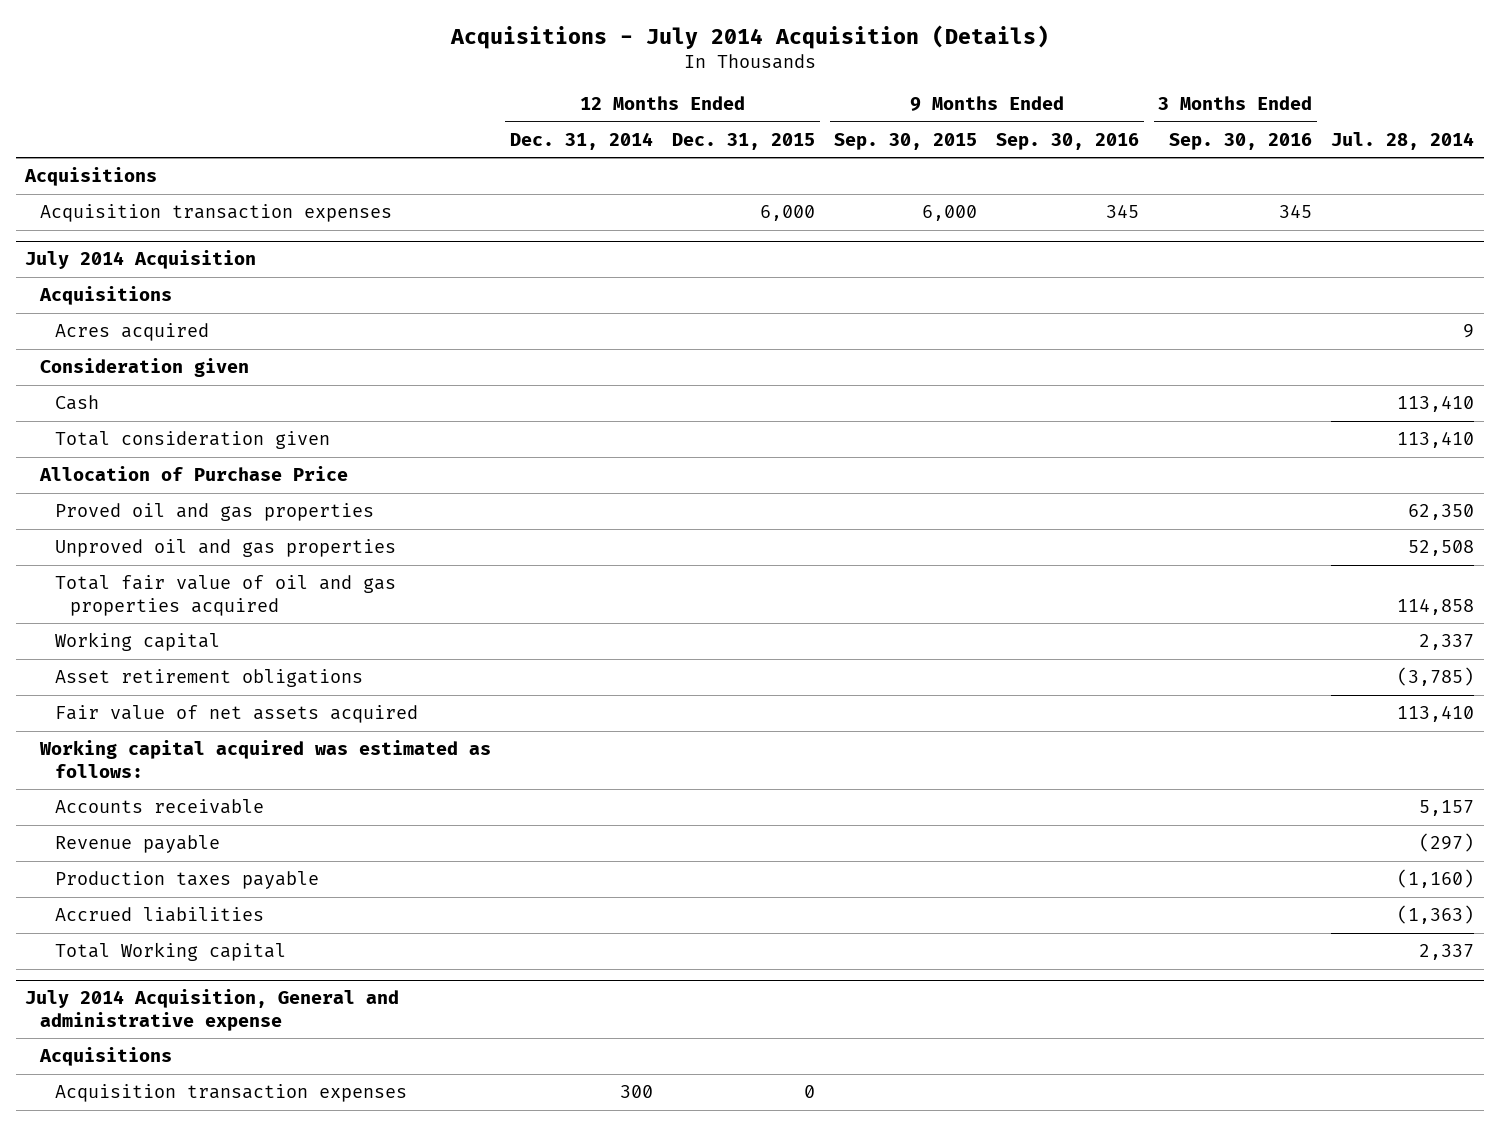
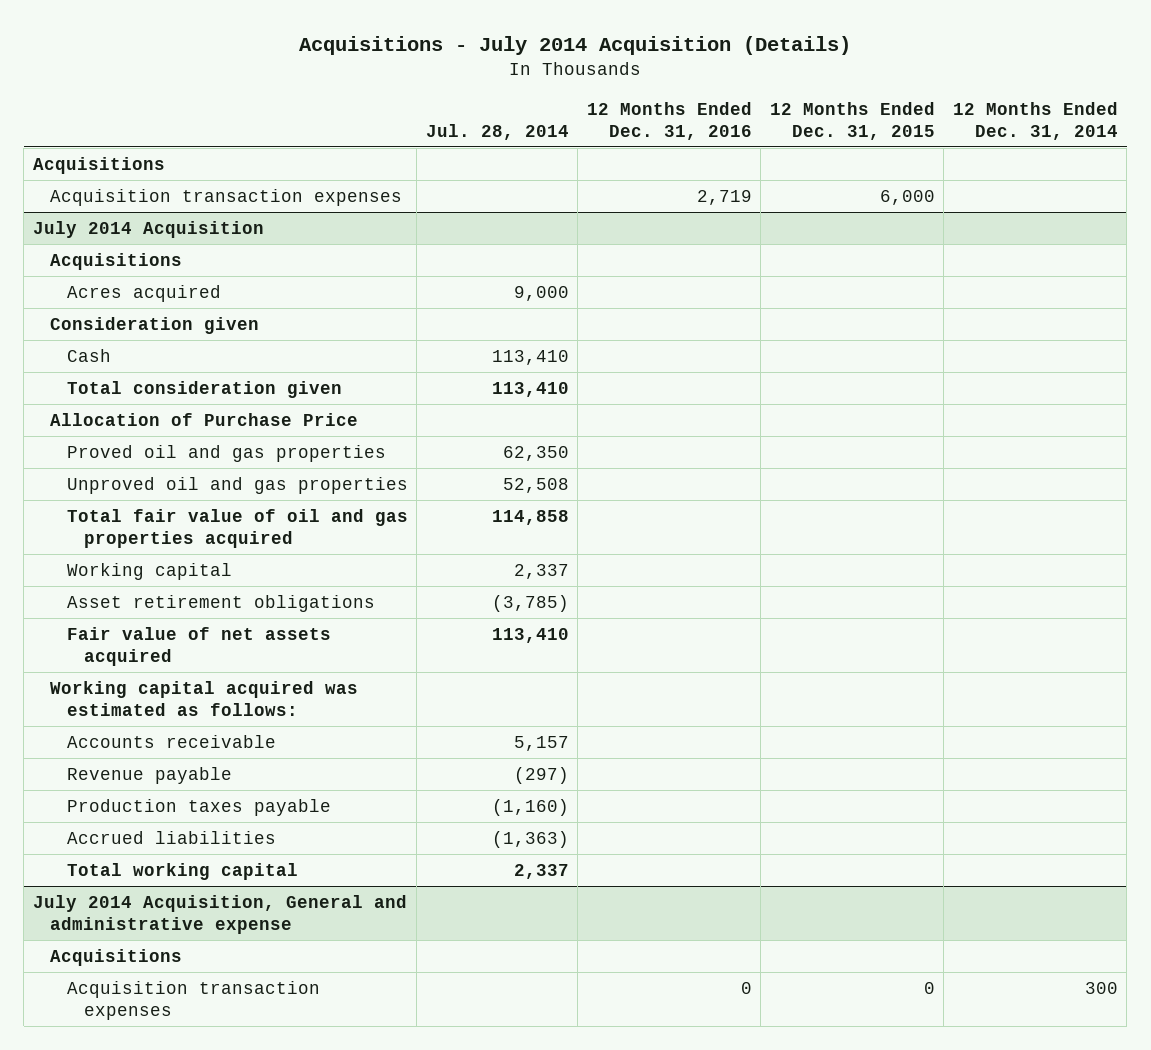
- | 12 Months Ended Dec. 31, 2014 | 12 Months Ended Dec. 31, 2015 | 9 Months Ended Sep. 30, 2015 | 9 Months Ended Sep. 30, 2016 | 3 Months Ended Sep. 30, 2016 | Jul. 28, 2014
+ | Jul. 28, 2014 | 12 Months Ended Dec. 31, 2016 | 12 Months Ended Dec. 31, 2015 | 12 Months Ended Dec. 31, 2014
@ July 2014 Acquisition
- Acres acquired | | | | | | 9
+ Acres acquired | 9,000 | | |
- Total Working capital | | | | | | 2,337
+ Total working capital | 2,337 | | |

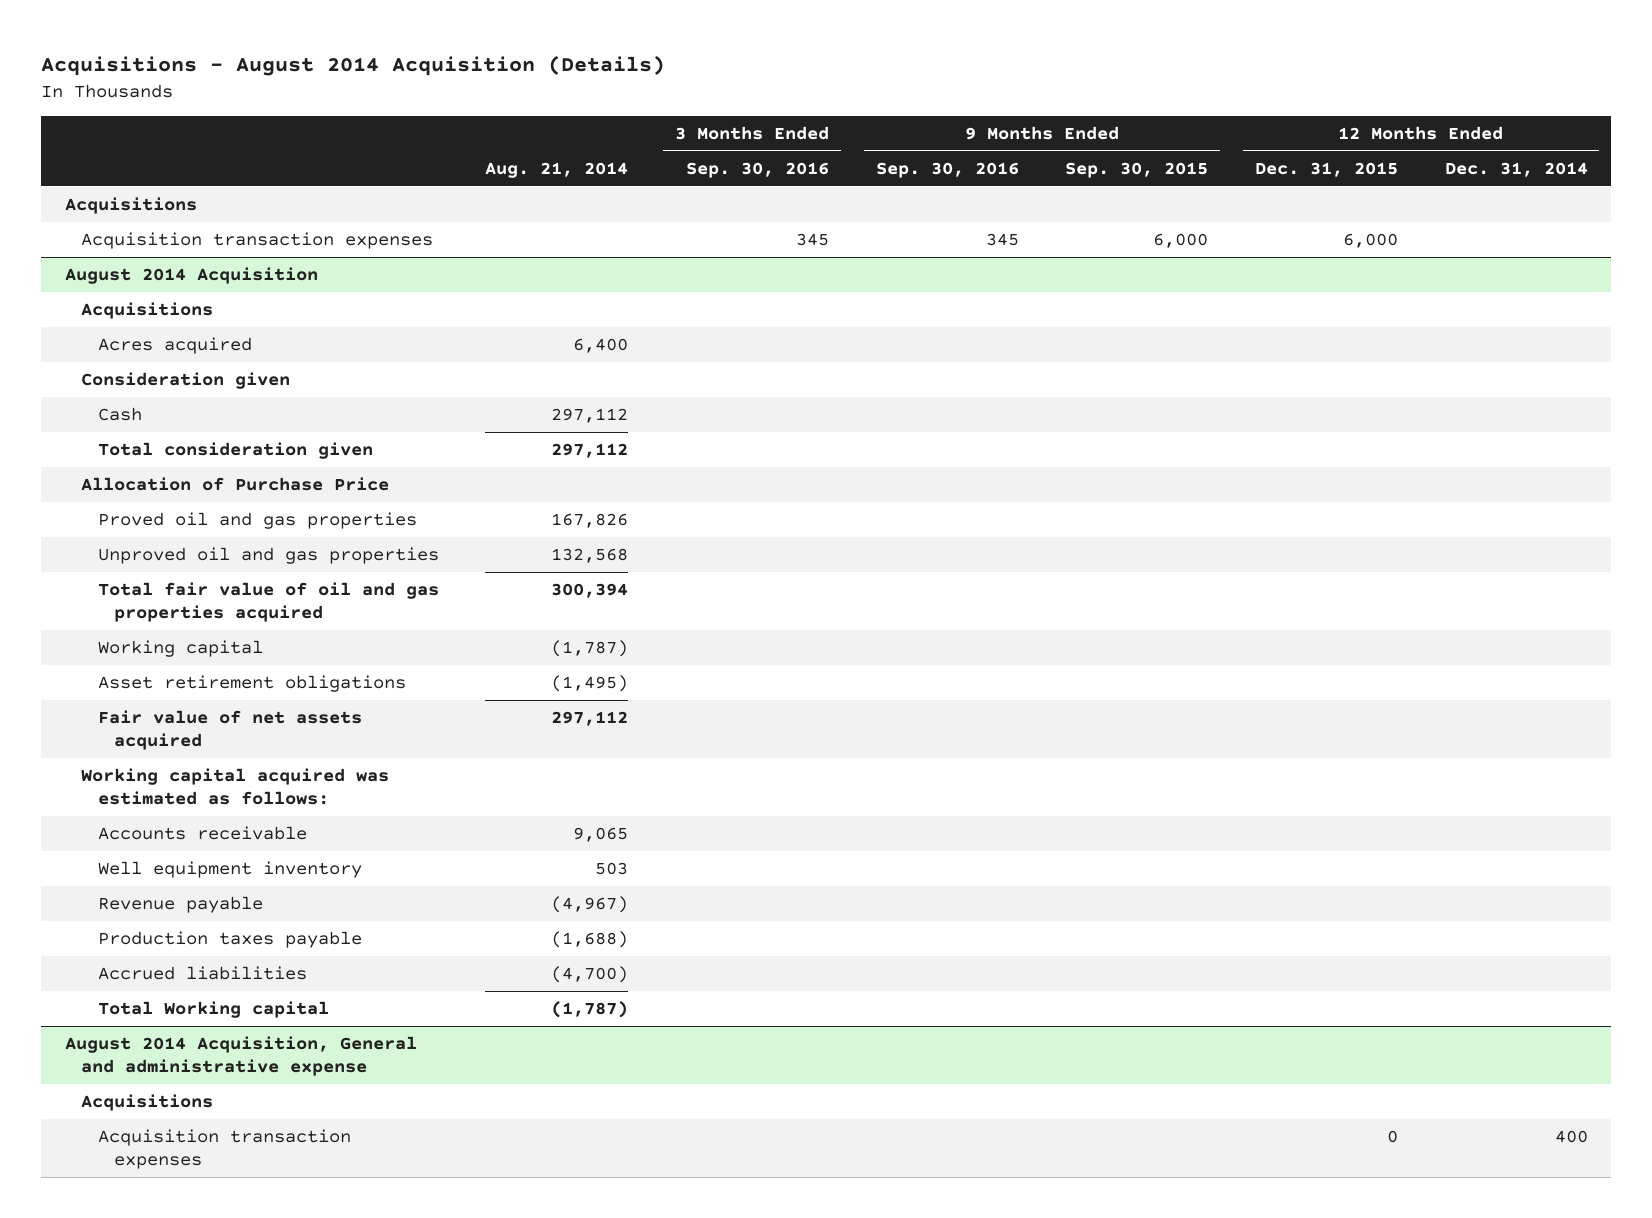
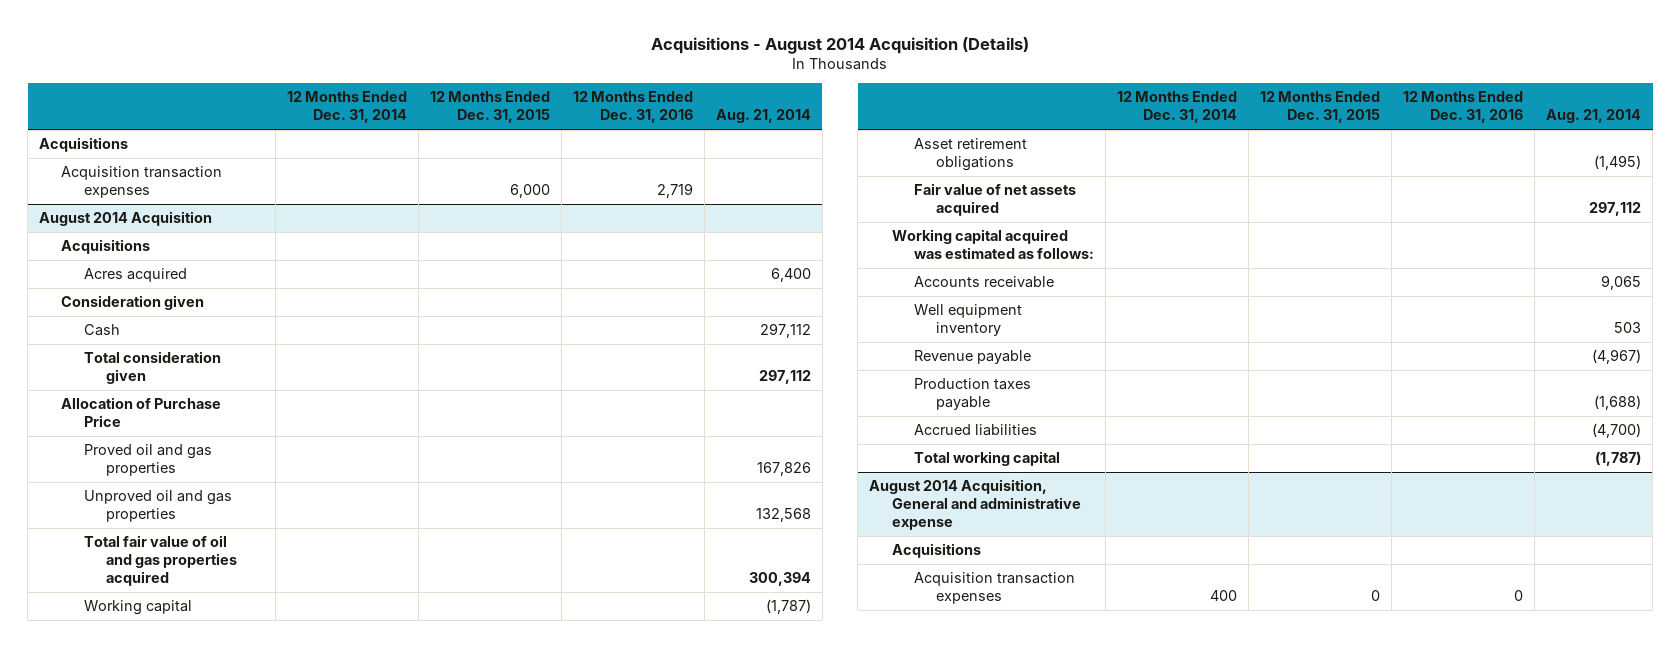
- | Aug. 21, 2014 | 3 Months Ended Sep. 30, 2016 | 9 Months Ended Sep. 30, 2016 | 9 Months Ended Sep. 30, 2015 | 12 Months Ended Dec. 31, 2015 | 12 Months Ended Dec. 31, 2014
+ | 12 Months Ended Dec. 31, 2014 | 12 Months Ended Dec. 31, 2015 | 12 Months Ended Dec. 31, 2016 | Aug. 21, 2014
@ August 2014 Acquisition
- Total Working capital | (1,787) | | | | |
+ Total working capital | | | | (1,787)

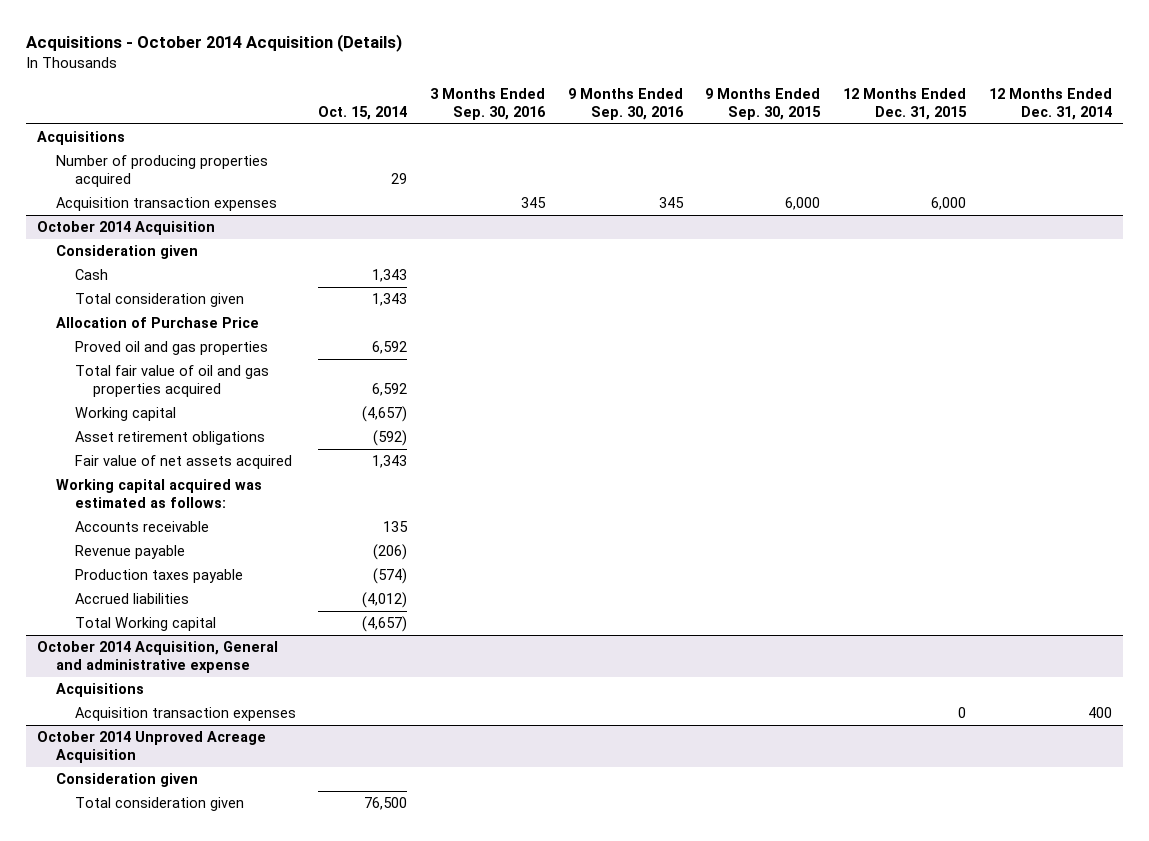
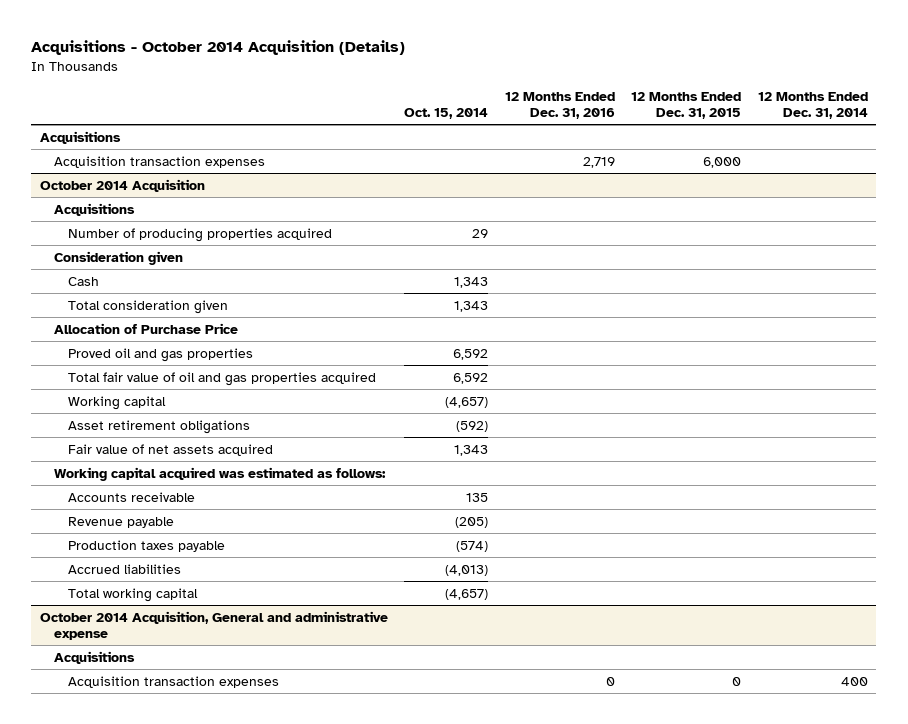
- | Oct. 15, 2014 | 3 Months Ended Sep. 30, 2016 | 9 Months Ended Sep. 30, 2016 | 9 Months Ended Sep. 30, 2015 | 12 Months Ended Dec. 31, 2015 | 12 Months Ended Dec. 31, 2014
+ | Oct. 15, 2014 | 12 Months Ended Dec. 31, 2016 | 12 Months Ended Dec. 31, 2015 | 12 Months Ended Dec. 31, 2014
- Number of producing properties acquired | 29 | | | | |
@ October 2014 Acquisition
+ Acquisitions
+ Number of producing properties acquired | 29 | | |
- Revenue payable | (206) | | | | |
+ Revenue payable | (205) | | |
- Accrued liabilities | (4,012) | | | | |
- Total Working capital | (4,657) | | | | |
+ Accrued liabilities | (4,013) | | |
+ Total working capital | (4,657) | | |
- October 2014 Unproved Acreage Acquisition
- Consideration given
- Total consideration given | 76,500 | | | | |

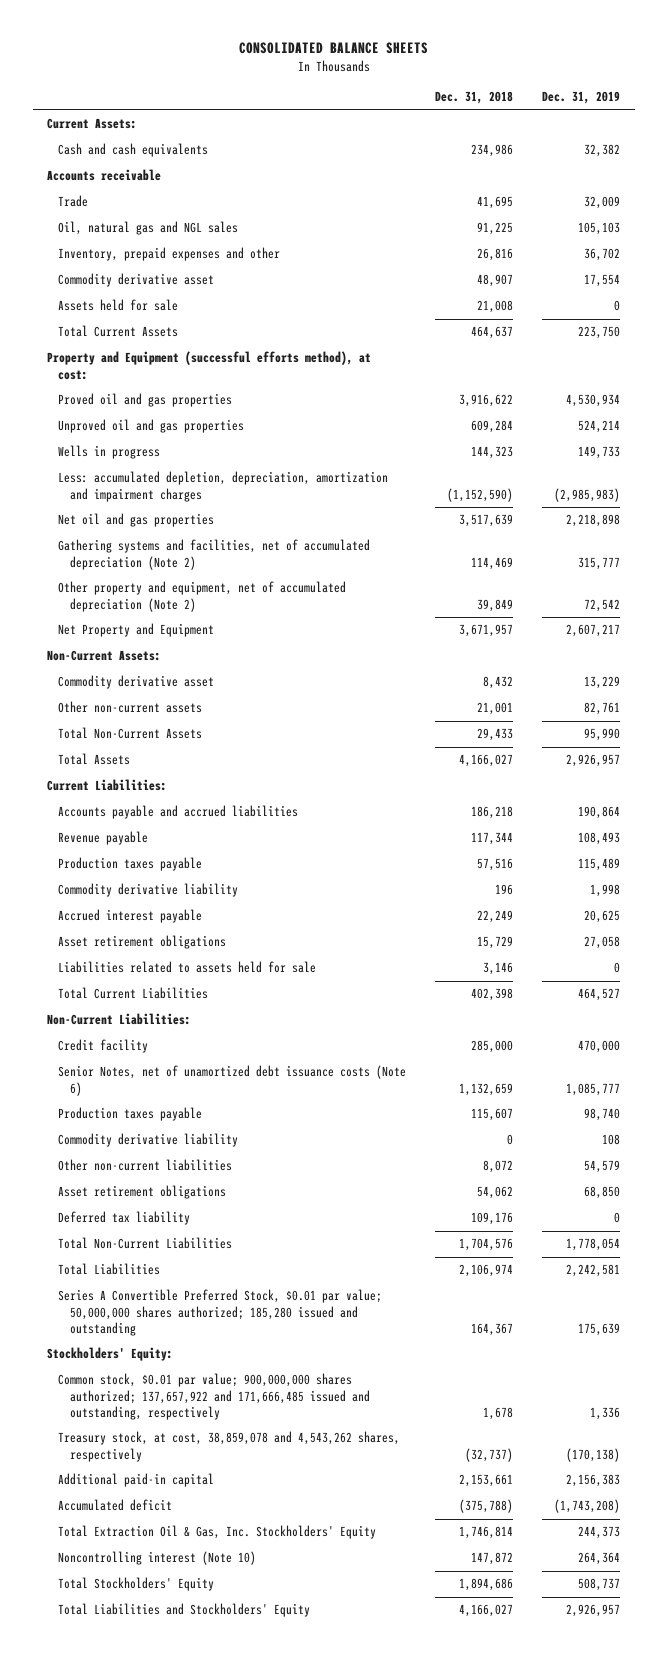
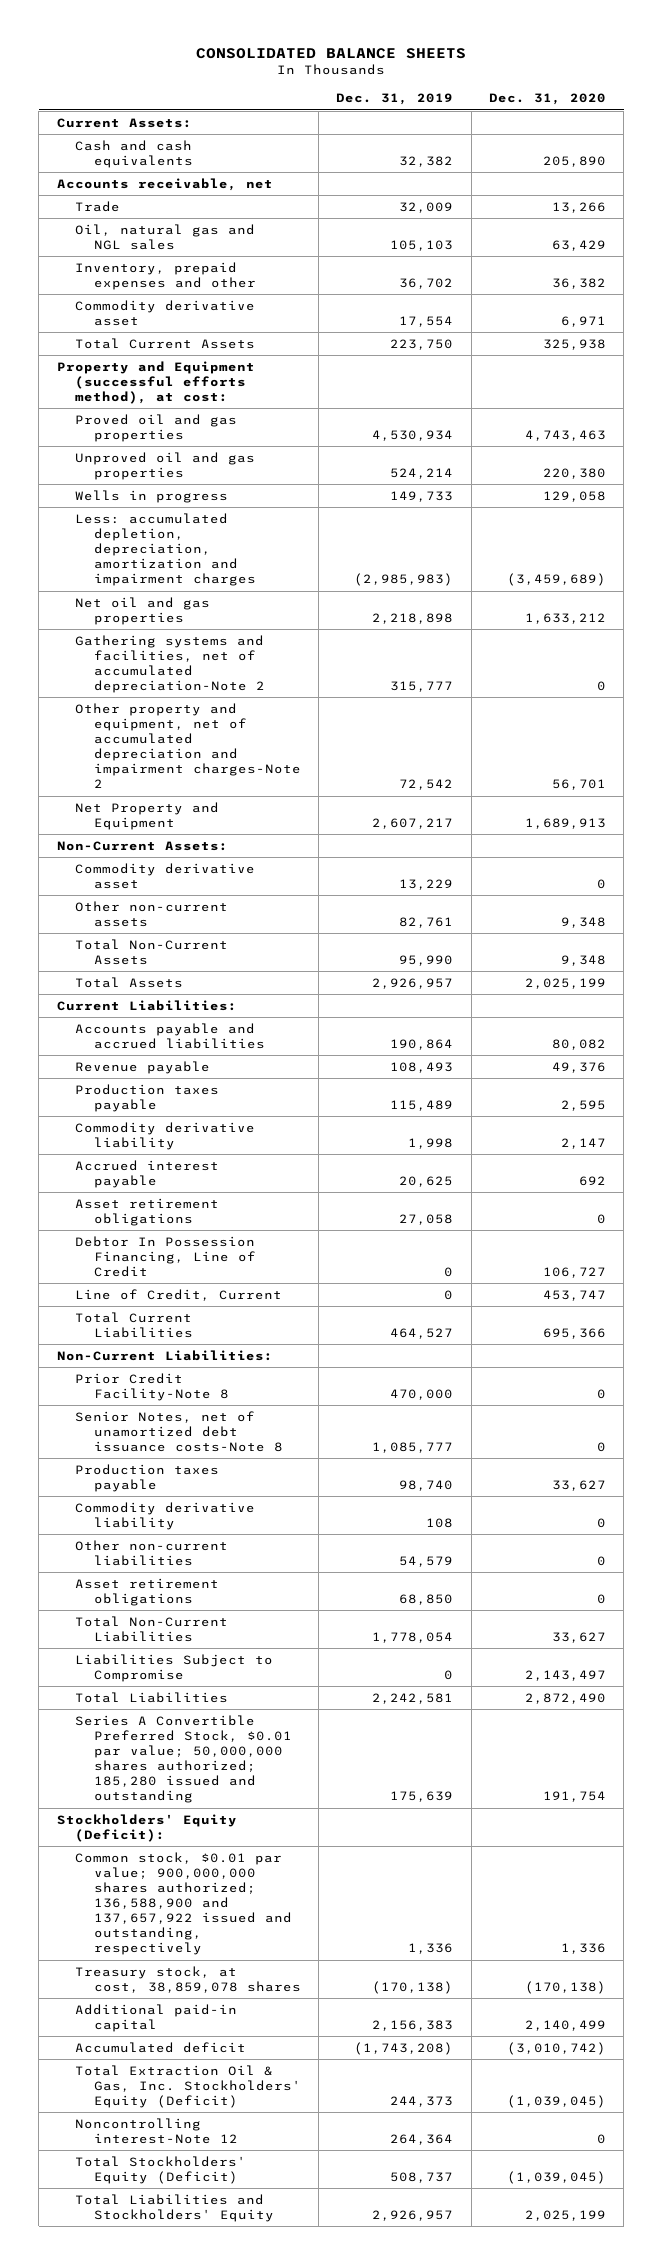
- | Dec. 31, 2018 | Dec. 31, 2019
+ | Dec. 31, 2019 | Dec. 31, 2020
- Accounts receivable
+ Accounts receivable, net
- Assets held for sale | 21,008 | 0
- Gathering systems and facilities, net of accumulated depreciation (Note 2) | 114,469 | 315,777
- Other property and equipment, net of accumulated depreciation (Note 2) | 39,849 | 72,542
+ Gathering systems and facilities, net of accumulated depreciation-Note 2 | 315,777 | 0
+ Other property and equipment, net of accumulated depreciation and impairment charges-Note 2 | 72,542 | 56,701
- Liabilities related to assets held for sale | 3,146 | 0
+ Debtor In Possession Financing, Line of Credit | 0 | 106,727
+ Line of Credit, Current | 0 | 453,747
- Credit facility | 285,000 | 470,000
- Senior Notes, net of unamortized debt issuance costs (Note 6) | 1,132,659 | 1,085,777
+ Prior Credit Facility-Note 8 | 470,000 | 0
+ Senior Notes, net of unamortized debt issuance costs-Note 8 | 1,085,777 | 0
- Deferred tax liability | 109,176 | 0
+ Liabilities Subject to Compromise | 0 | 2,143,497
- Stockholders' Equity:
- Common stock, $0.01 par value; 900,000,000 shares authorized; 137,657,922 and 171,666,485 issued and outstanding, respectively | 1,678 | 1,336
- Treasury stock, at cost, 38,859,078 and 4,543,262 shares, respectively | (32,737) | (170,138)
+ Stockholders' Equity (Deficit):
+ Common stock, $0.01 par value; 900,000,000 shares authorized; 136,588,900 and 137,657,922 issued and outstanding, respectively | 1,336 | 1,336
+ Treasury stock, at cost, 38,859,078 shares | (170,138) | (170,138)
- Total Extraction Oil & Gas, Inc. Stockholders' Equity | 1,746,814 | 244,373
- Noncontrolling interest (Note 10) | 147,872 | 264,364
- Total Stockholders' Equity | 1,894,686 | 508,737
+ Total Extraction Oil & Gas, Inc. Stockholders' Equity (Deficit) | 244,373 | (1,039,045)
+ Noncontrolling interest-Note 12 | 264,364 | 0
+ Total Stockholders' Equity (Deficit) | 508,737 | (1,039,045)

